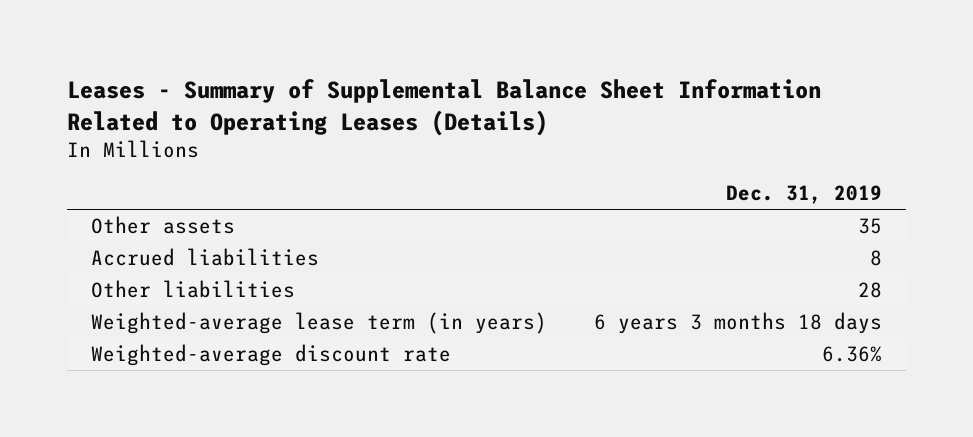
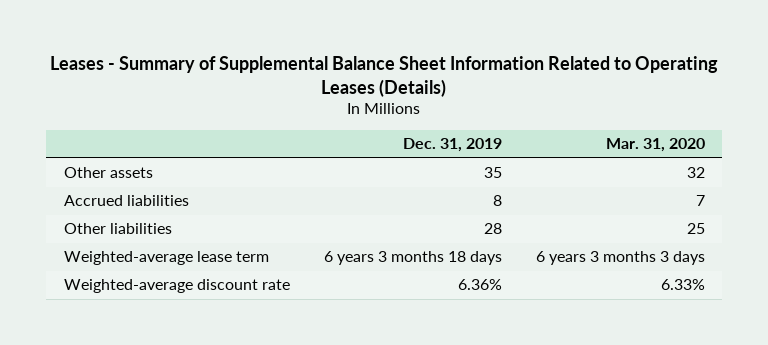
- | Dec. 31, 2019
+ | Dec. 31, 2019 | Mar. 31, 2020
- Weighted-average lease term (in years) | 6 years 3 months 18 days
+ Weighted-average lease term | 6 years 3 months 18 days | 6 years 3 months 3 days

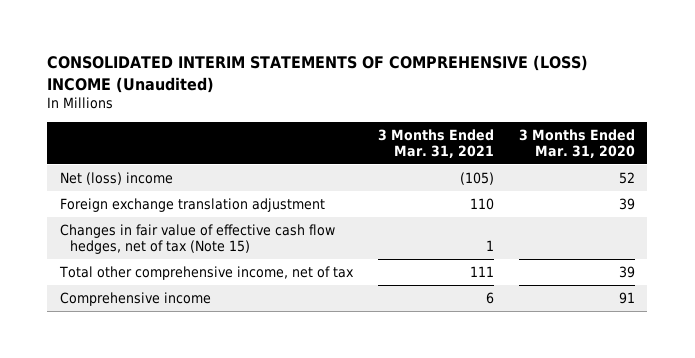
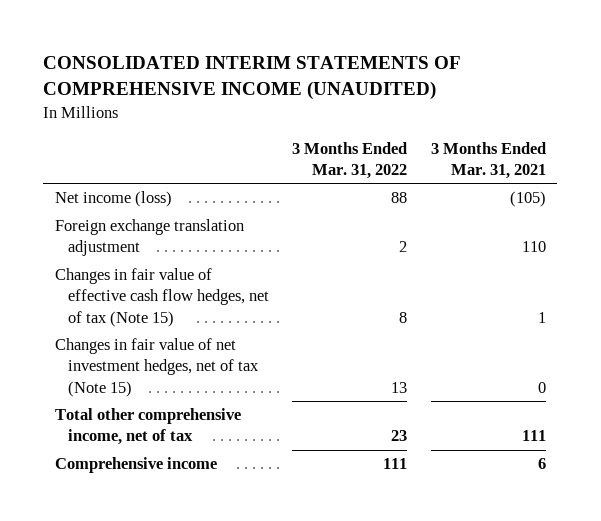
- CONSOLIDATED INTERIM STATEMENTS OF COMPREHENSIVE (LOSS) INCOME (Unaudited)
+ CONSOLIDATED INTERIM STATEMENTS OF COMPREHENSIVE INCOME (UNAUDITED)
- | 3 Months Ended Mar. 31, 2021 | 3 Months Ended Mar. 31, 2020
+ | 3 Months Ended Mar. 31, 2022 | 3 Months Ended Mar. 31, 2021
- Net (loss) income | (105) | 52
+ Net income (loss) | 88 | (105)
+ Changes in fair value of net investment hedges, net of tax (Note 15) | 13 | 0

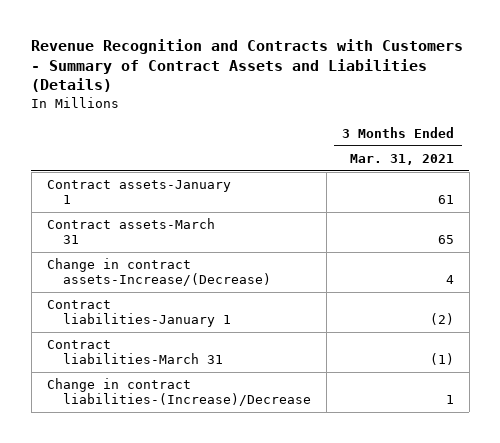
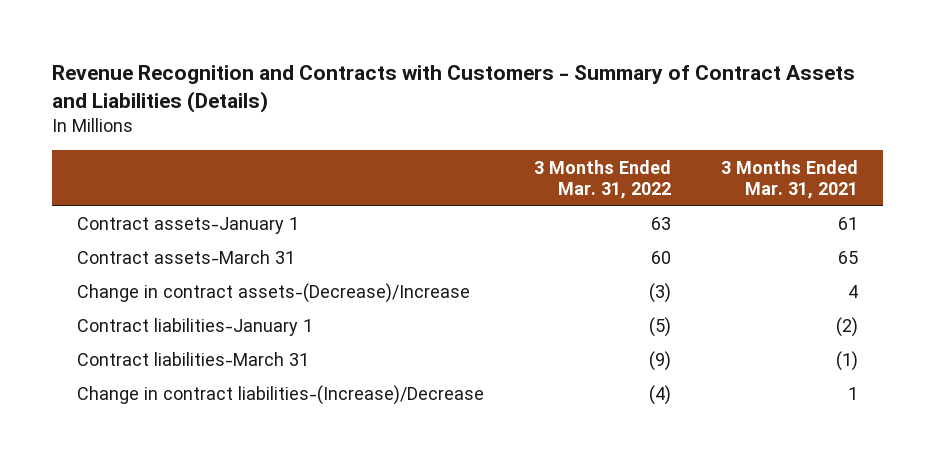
- | 3 Months Ended Mar. 31, 2021
+ | 3 Months Ended Mar. 31, 2022 | 3 Months Ended Mar. 31, 2021
- Change in contract assets-Increase/(Decrease) | 4
+ Change in contract assets-(Decrease)/Increase | (3) | 4

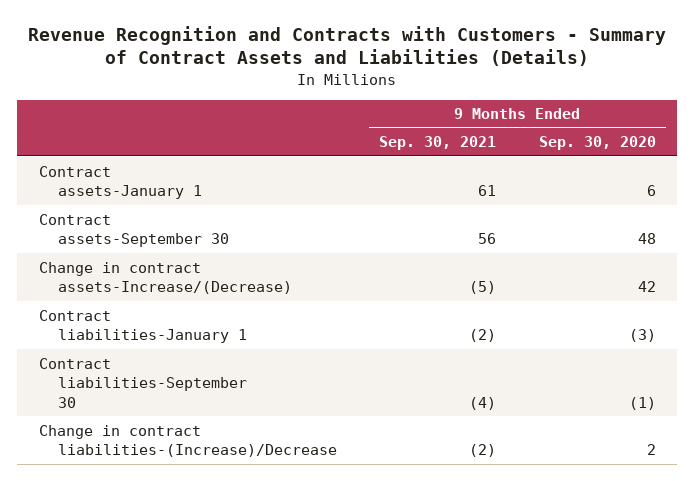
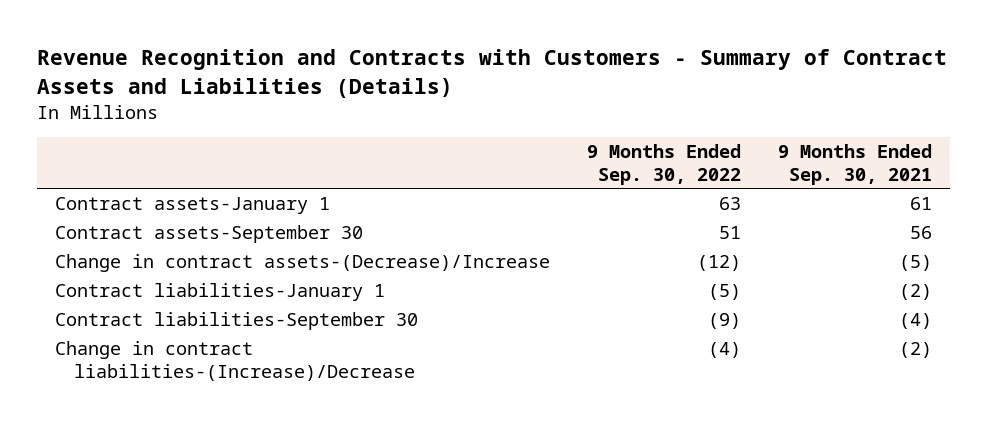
- | 9 Months Ended Sep. 30, 2021 | 9 Months Ended Sep. 30, 2020
+ | 9 Months Ended Sep. 30, 2022 | 9 Months Ended Sep. 30, 2021
- Change in contract assets-Increase/(Decrease) | (5) | 42
+ Change in contract assets-(Decrease)/Increase | (12) | (5)

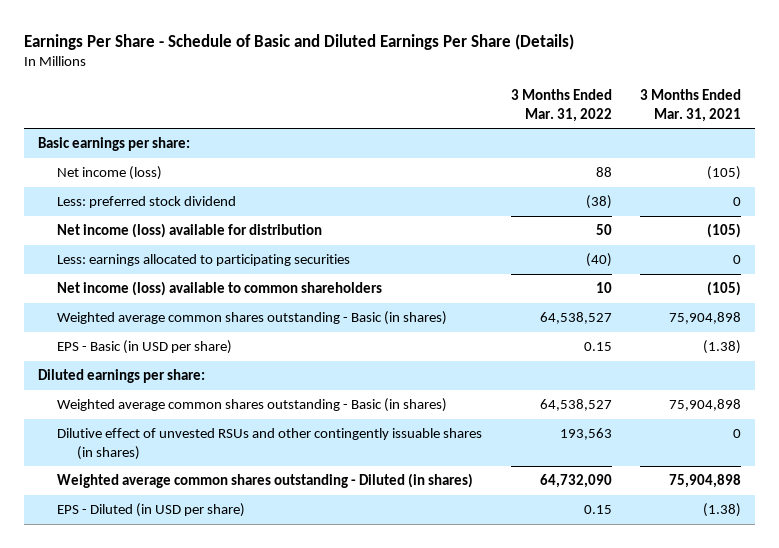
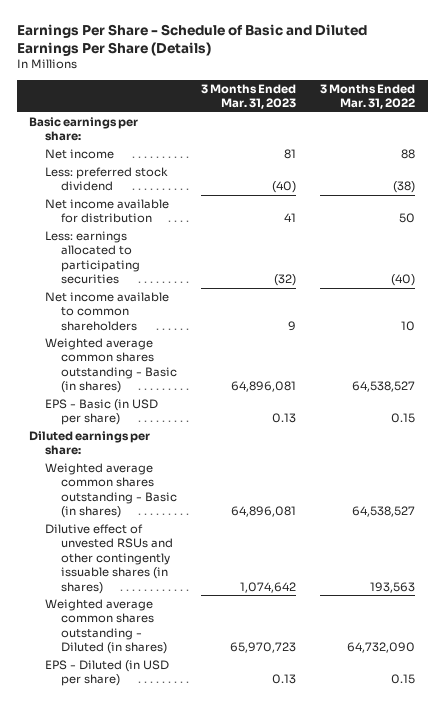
- | 3 Months Ended Mar. 31, 2022 | 3 Months Ended Mar. 31, 2021
+ | 3 Months Ended Mar. 31, 2023 | 3 Months Ended Mar. 31, 2022
- Net income (loss) | 88 | (105)
+ Net income | 81 | 88
- Net income (loss) available for distribution | 50 | (105)
+ Net income available for distribution | 41 | 50
- Net income (loss) available to common shareholders | 10 | (105)
+ Net income available to common shareholders | 9 | 10

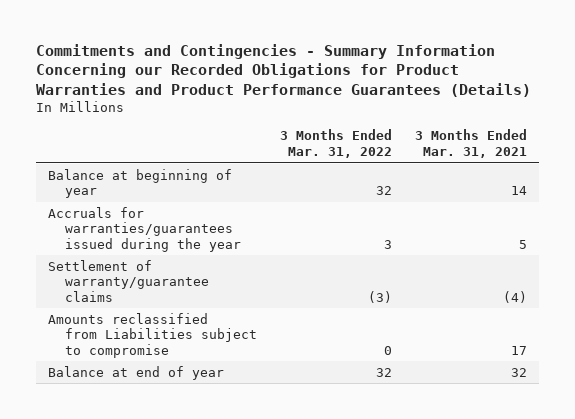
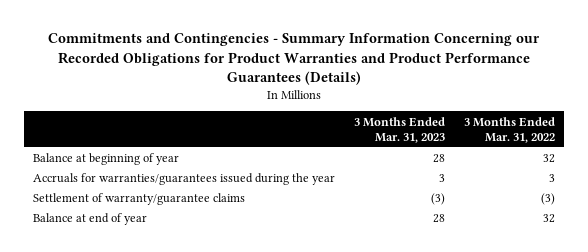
- | 3 Months Ended Mar. 31, 2022 | 3 Months Ended Mar. 31, 2021
+ | 3 Months Ended Mar. 31, 2023 | 3 Months Ended Mar. 31, 2022
- Amounts reclassified from Liabilities subject to compromise | 0 | 17

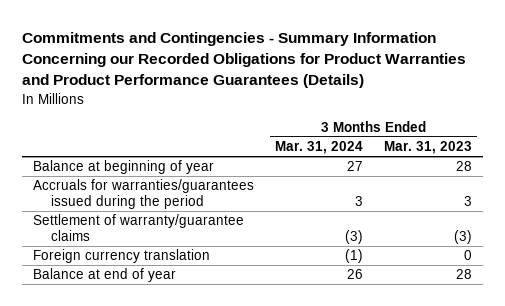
- | 3 Months Ended Mar. 31, 2023 | 3 Months Ended Mar. 31, 2022
+ | 3 Months Ended Mar. 31, 2024 | 3 Months Ended Mar. 31, 2023
- Accruals for warranties/guarantees issued during the year | 3 | 3
+ Accruals for warranties/guarantees issued during the period | 3 | 3
+ Foreign currency translation | (1) | 0

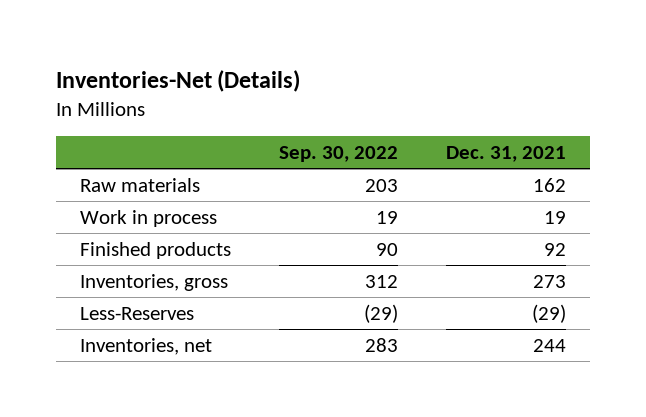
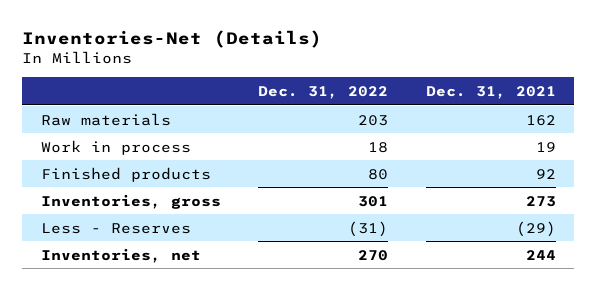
- | Sep. 30, 2022 | Dec. 31, 2021
+ | Dec. 31, 2022 | Dec. 31, 2021
- Less-Reserves | (29) | (29)
+ Less - Reserves | (31) | (29)

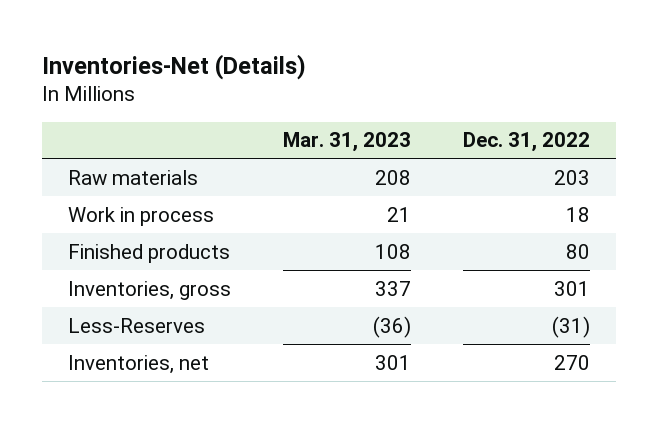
- | Dec. 31, 2022 | Dec. 31, 2021
+ | Mar. 31, 2023 | Dec. 31, 2022
- Less - Reserves | (31) | (29)
+ Less-Reserves | (36) | (31)

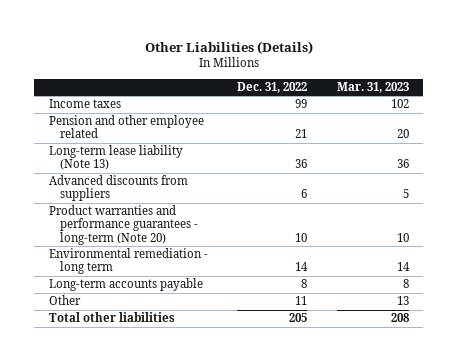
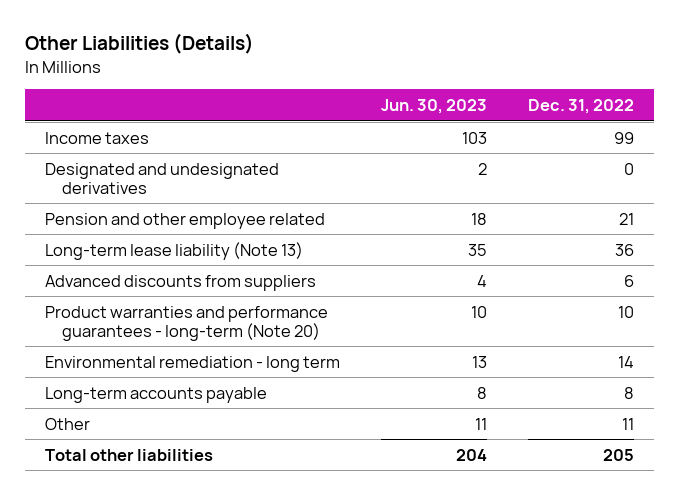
- | Dec. 31, 2022 | Mar. 31, 2023
+ | Jun. 30, 2023 | Dec. 31, 2022
+ Designated and undesignated derivatives | 2 | 0

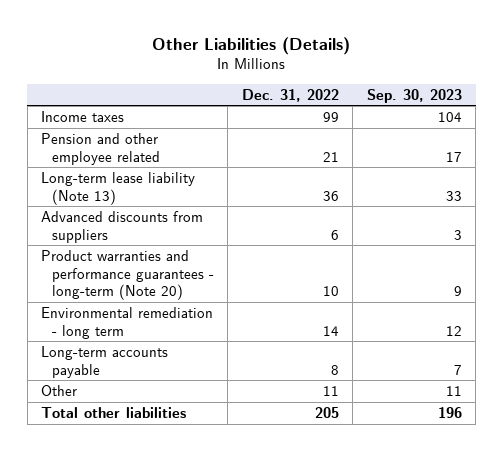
- | Jun. 30, 2023 | Dec. 31, 2022
+ | Dec. 31, 2022 | Sep. 30, 2023
- Designated and undesignated derivatives | 2 | 0

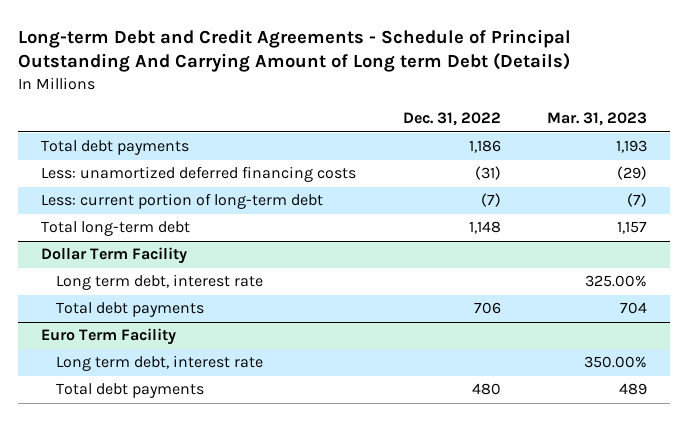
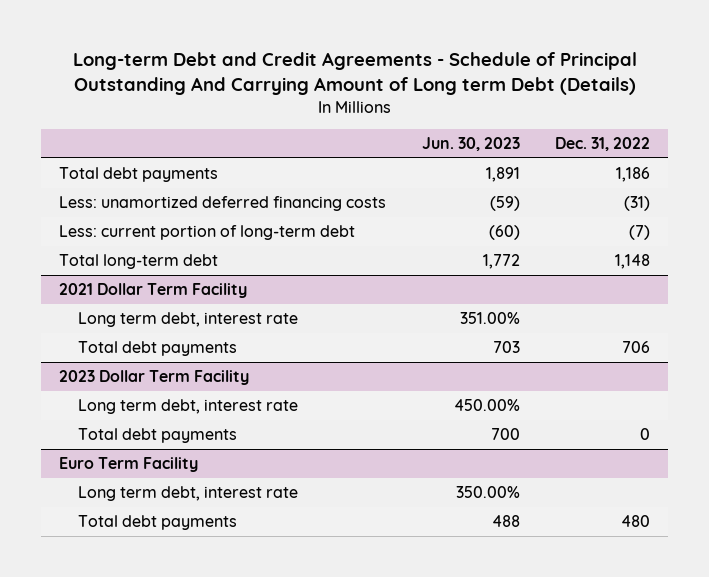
- | Dec. 31, 2022 | Mar. 31, 2023
+ | Jun. 30, 2023 | Dec. 31, 2022
- Dollar Term Facility
+ 2021 Dollar Term Facility
+ 2023 Dollar Term Facility
+ Long term debt, interest rate | 450.00% |
+ Total debt payments | 700 | 0

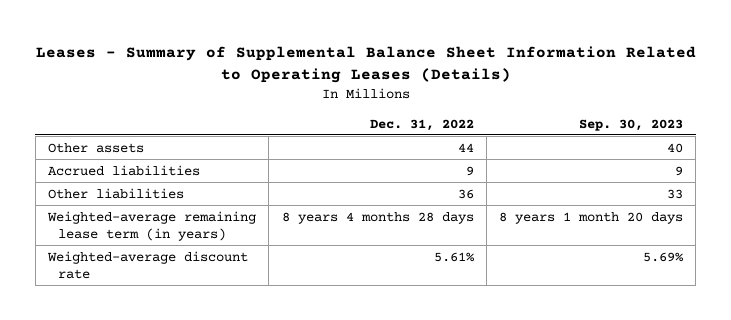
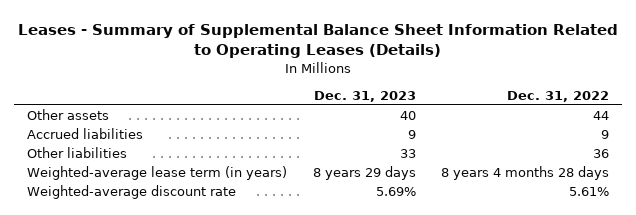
- | Dec. 31, 2022 | Sep. 30, 2023
+ | Dec. 31, 2023 | Dec. 31, 2022
- Weighted-average remaining lease term (in years) | 8 years 4 months 28 days | 8 years 1 month 20 days
+ Weighted-average lease term (in years) | 8 years 29 days | 8 years 4 months 28 days

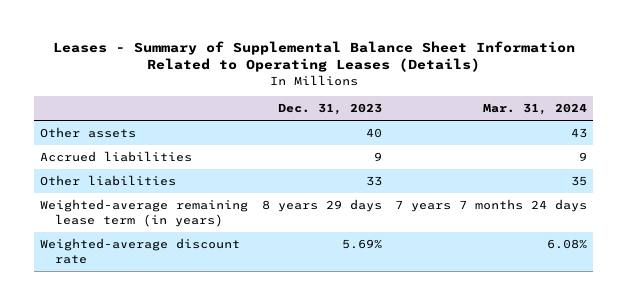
- | Dec. 31, 2023 | Dec. 31, 2022
+ | Dec. 31, 2023 | Mar. 31, 2024
- Weighted-average lease term (in years) | 8 years 29 days | 8 years 4 months 28 days
+ Weighted-average remaining lease term (in years) | 8 years 29 days | 7 years 7 months 24 days

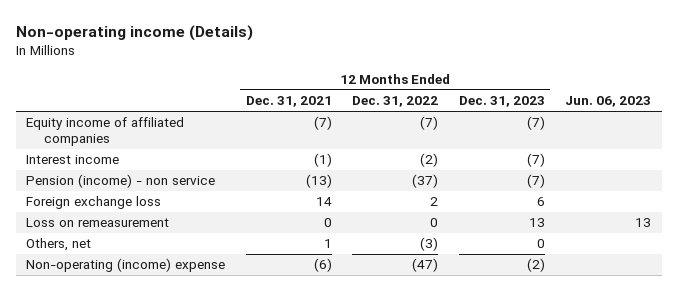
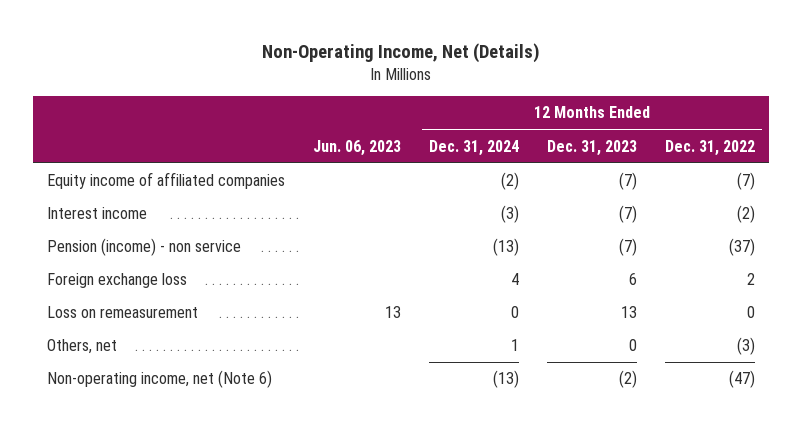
- Non-operating income (Details)
+ Non-Operating Income, Net (Details)
- | 12 Months Ended Dec. 31, 2021 | 12 Months Ended Dec. 31, 2022 | 12 Months Ended Dec. 31, 2023 | Jun. 06, 2023
+ | Jun. 06, 2023 | 12 Months Ended Dec. 31, 2024 | 12 Months Ended Dec. 31, 2023 | 12 Months Ended Dec. 31, 2022
- Non-operating (income) expense | (6) | (47) | (2) |
+ Non-operating income, net (Note 6) | | (13) | (2) | (47)

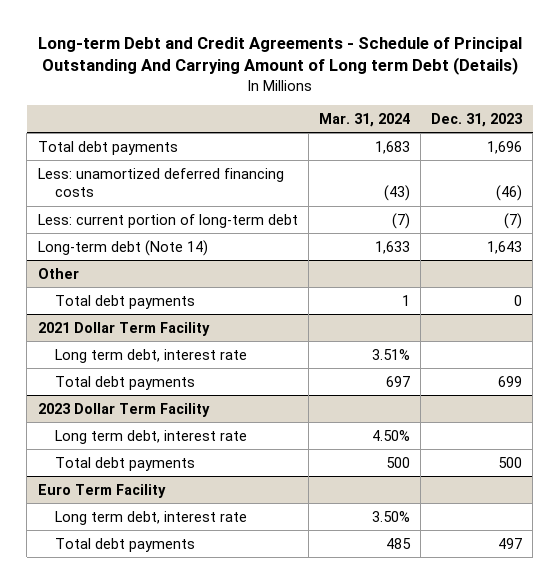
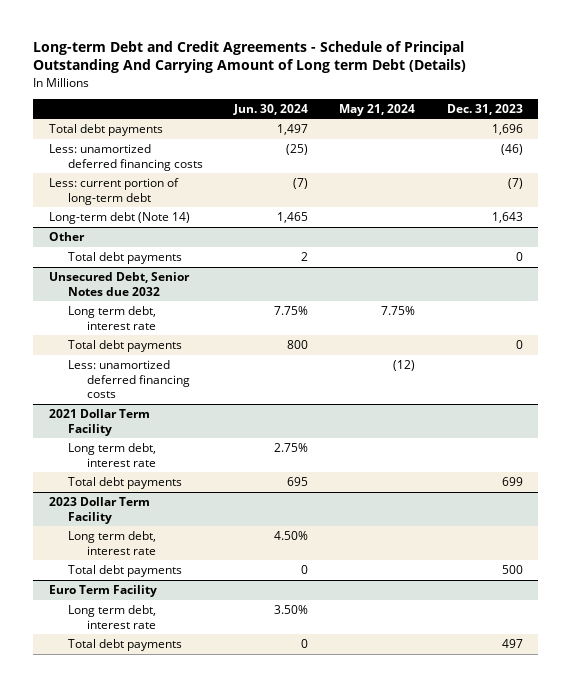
- | Mar. 31, 2024 | Dec. 31, 2023
+ | Jun. 30, 2024 | May 21, 2024 | Dec. 31, 2023
+ Unsecured Debt, Senior Notes due 2032
+ Long term debt, interest rate | 7.75% | 7.75% |
+ Total debt payments | 800 | | 0
+ Less: unamortized deferred financing costs | | (12) |

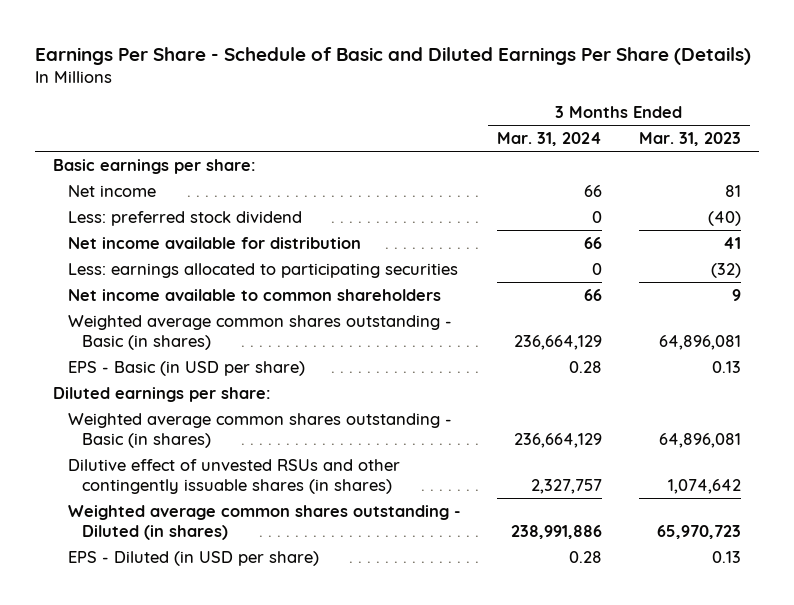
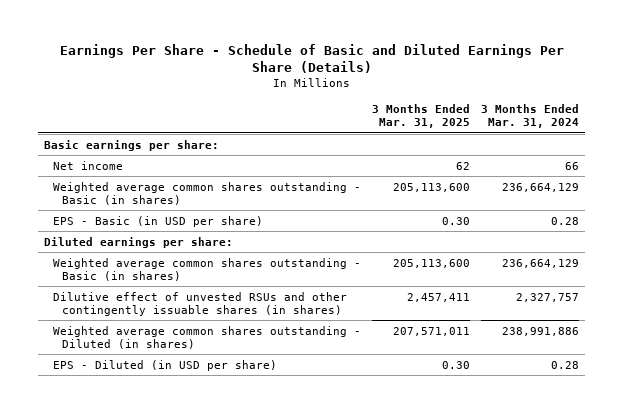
- | 3 Months Ended Mar. 31, 2024 | 3 Months Ended Mar. 31, 2023
+ | 3 Months Ended Mar. 31, 2025 | 3 Months Ended Mar. 31, 2024
- Less: preferred stock dividend | 0 | (40)
- Net income available for distribution | 66 | 41
- Less: earnings allocated to participating securities | 0 | (32)
- Net income available to common shareholders | 66 | 9

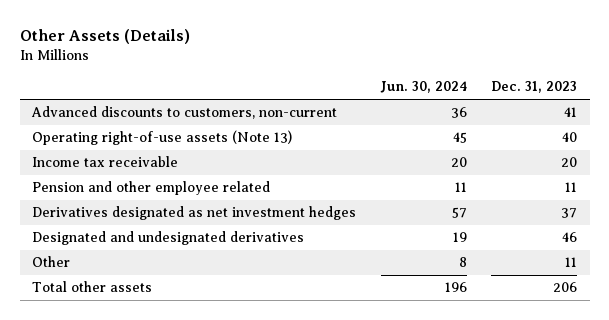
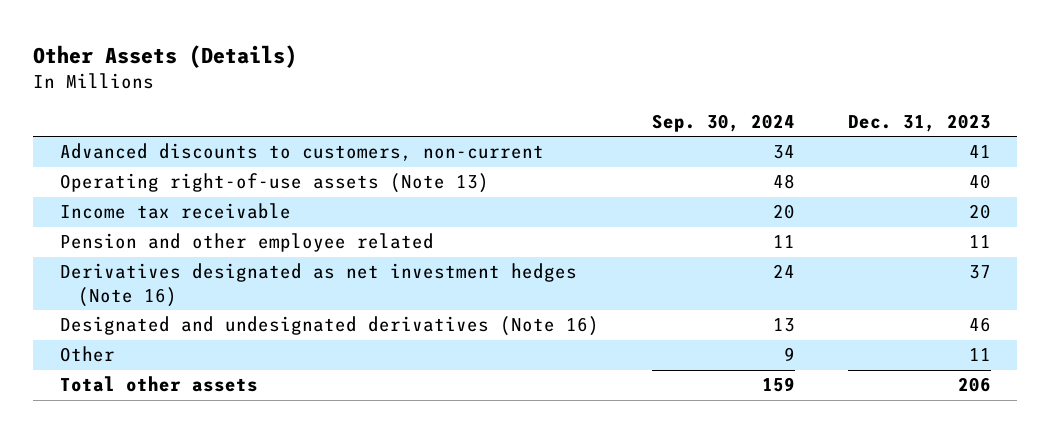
- | Jun. 30, 2024 | Dec. 31, 2023
+ | Sep. 30, 2024 | Dec. 31, 2023
- Derivatives designated as net investment hedges | 57 | 37
- Designated and undesignated derivatives | 19 | 46
+ Derivatives designated as net investment hedges (Note 16) | 24 | 37
+ Designated and undesignated derivatives (Note 16) | 13 | 46

